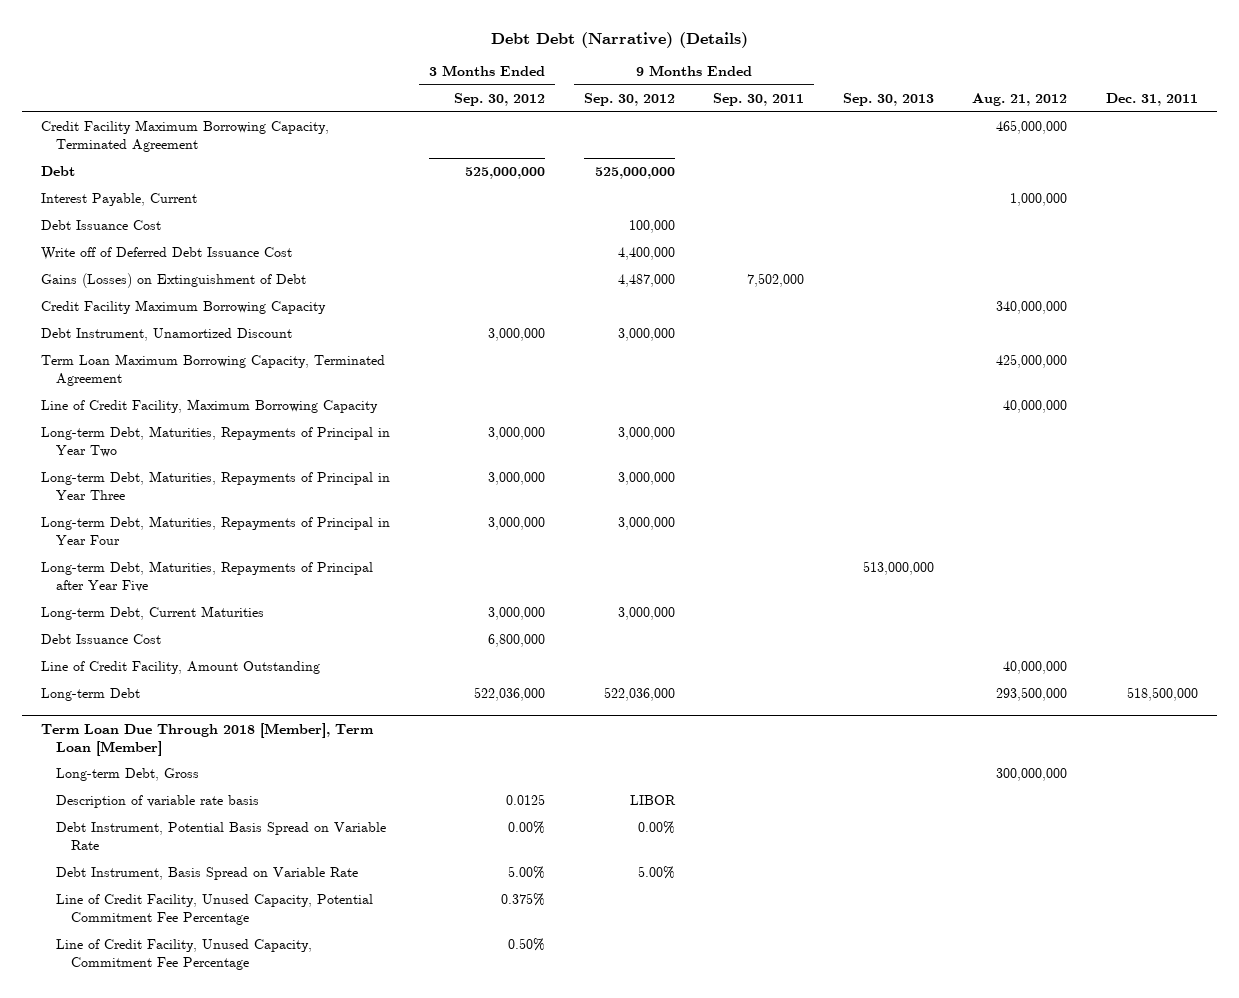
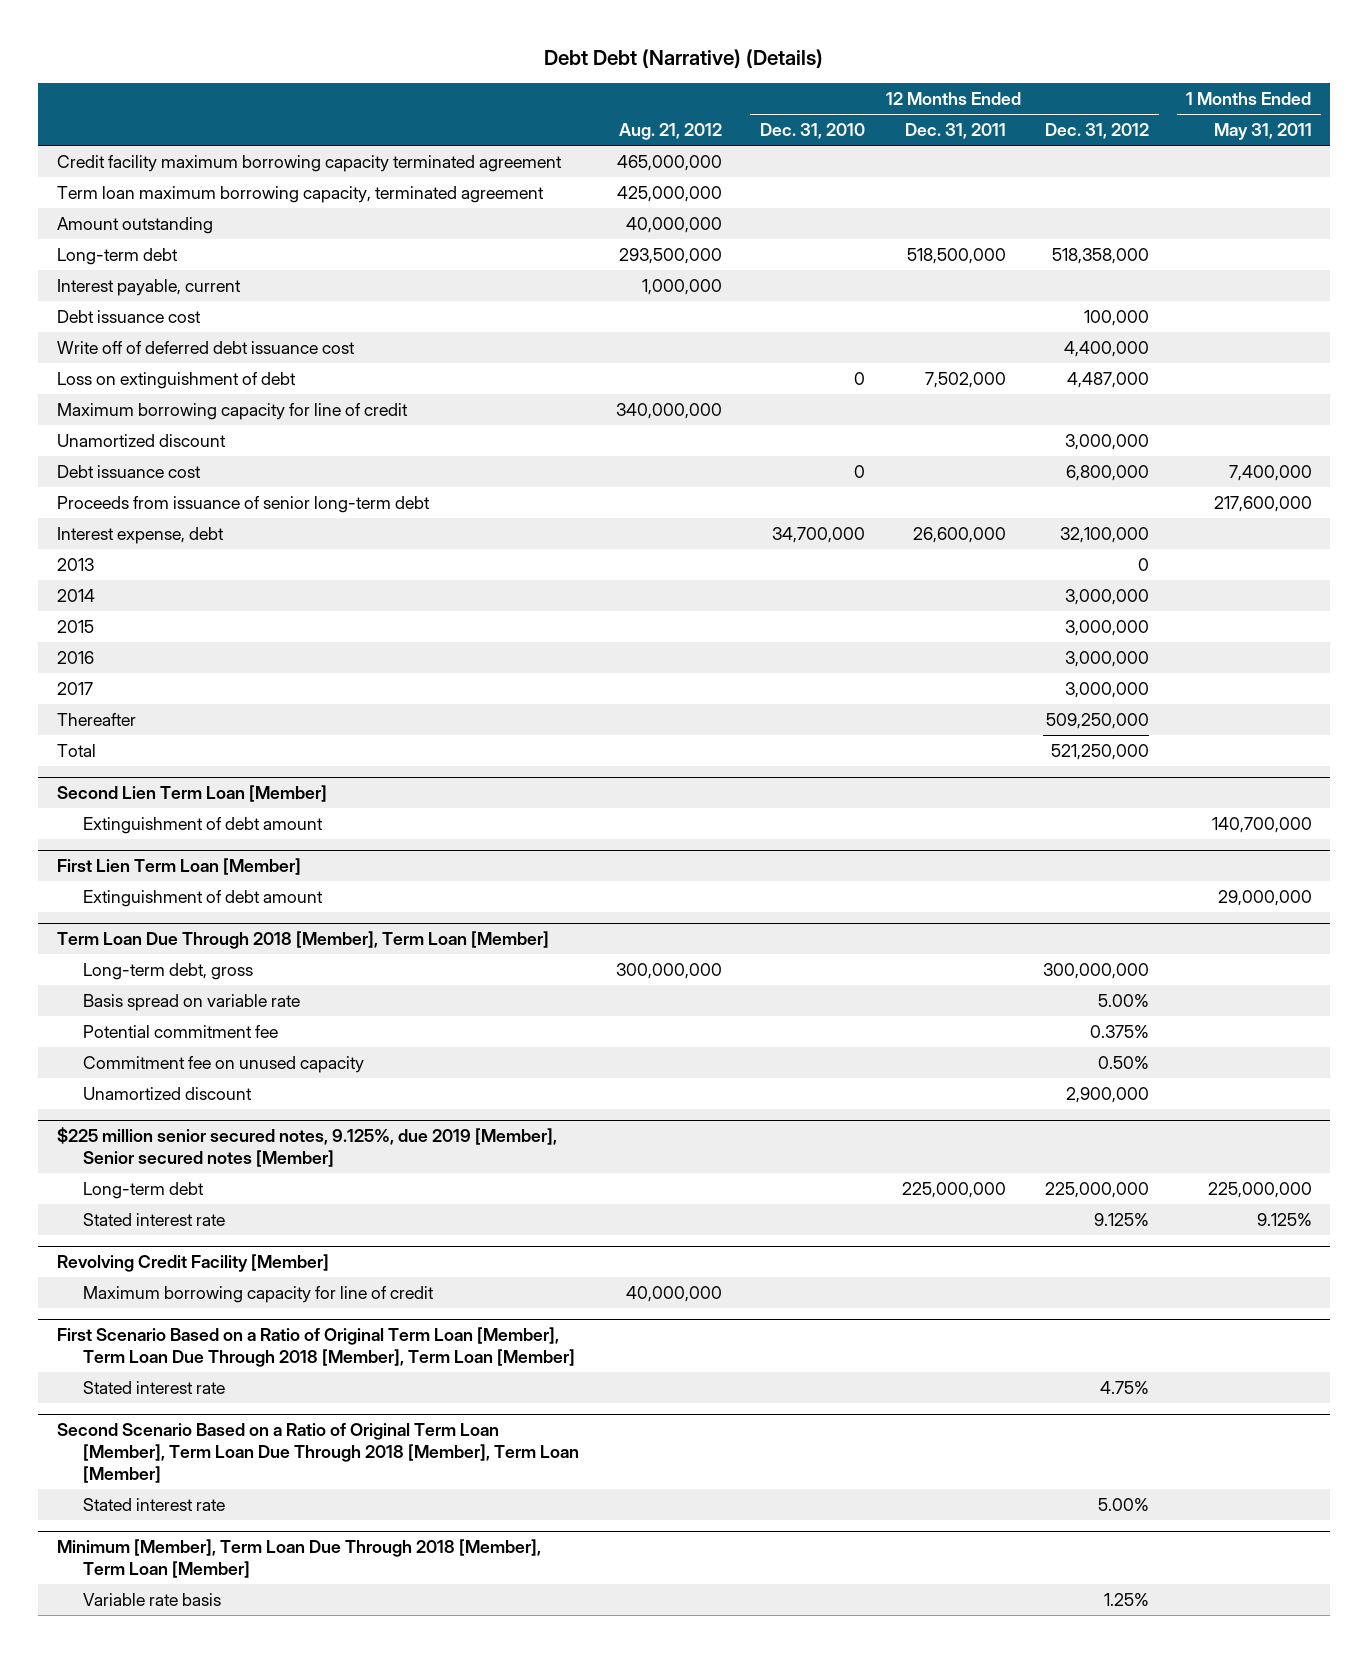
- | 3 Months Ended Sep. 30, 2012 | 9 Months Ended Sep. 30, 2012 | 9 Months Ended Sep. 30, 2011 | Sep. 30, 2013 | Aug. 21, 2012 | Dec. 31, 2011
+ | Aug. 21, 2012 | 12 Months Ended Dec. 31, 2010 | 12 Months Ended Dec. 31, 2011 | 12 Months Ended Dec. 31, 2012 | 1 Months Ended May 31, 2011
- Credit Facility Maximum Borrowing Capacity, Terminated Agreement | | | | | 465,000,000 |
- Debt | 525,000,000 | 525,000,000 | | | |
- Interest Payable, Current | | | | | 1,000,000 |
- Debt Issuance Cost | | 100,000 | | | |
- Write off of Deferred Debt Issuance Cost | | 4,400,000 | | | |
- Gains (Losses) on Extinguishment of Debt | | 4,487,000 | 7,502,000 | | |
- Credit Facility Maximum Borrowing Capacity | | | | | 340,000,000 |
- Debt Instrument, Unamortized Discount | 3,000,000 | 3,000,000 | | | |
- Term Loan Maximum Borrowing Capacity, Terminated Agreement | | | | | 425,000,000 |
- Line of Credit Facility, Maximum Borrowing Capacity | | | | | 40,000,000 |
- Long-term Debt, Maturities, Repayments of Principal in Year Two | 3,000,000 | 3,000,000 | | | |
- Long-term Debt, Maturities, Repayments of Principal in Year Three | 3,000,000 | 3,000,000 | | | |
- Long-term Debt, Maturities, Repayments of Principal in Year Four | 3,000,000 | 3,000,000 | | | |
- Long-term Debt, Maturities, Repayments of Principal after Year Five | | | | 513,000,000 | |
- Long-term Debt, Current Maturities | 3,000,000 | 3,000,000 | | | |
- Debt Issuance Cost | 6,800,000 | | | | |
- Line of Credit Facility, Amount Outstanding | | | | | 40,000,000 |
- Long-term Debt | 522,036,000 | 522,036,000 | | | 293,500,000 | 518,500,000
+ Credit facility maximum borrowing capacity terminated agreement | 465,000,000 | | | |
+ Term loan maximum borrowing capacity, terminated agreement | 425,000,000 | | | |
+ Amount outstanding | 40,000,000 | | | |
+ Long-term debt | 293,500,000 | | 518,500,000 | 518,358,000 |
+ Interest payable, current | 1,000,000 | | | |
+ Debt issuance cost | | | | 100,000 |
+ Write off of deferred debt issuance cost | | | | 4,400,000 |
+ Loss on extinguishment of debt | | 0 | 7,502,000 | 4,487,000 |
+ Maximum borrowing capacity for line of credit | 340,000,000 | | | |
+ Unamortized discount | | | | 3,000,000 |
+ Debt issuance cost | | 0 | | 6,800,000 | 7,400,000
+ Proceeds from issuance of senior long-term debt | | | | | 217,600,000
+ Interest expense, debt | | 34,700,000 | 26,600,000 | 32,100,000 |
+ 2013 | | | | 0 |
+ 2014 | | | | 3,000,000 |
+ 2015 | | | | 3,000,000 |
+ 2016 | | | | 3,000,000 |
+ 2017 | | | | 3,000,000 |
+ Thereafter | | | | 509,250,000 |
+ Total | | | | 521,250,000 |
+ Second Lien Term Loan [Member]
+ Extinguishment of debt amount | | | | | 140,700,000
+ First Lien Term Loan [Member]
+ Extinguishment of debt amount | | | | | 29,000,000
@ Term Loan Due Through 2018 [Member], Term Loan [Member]
- Long-term Debt, Gross | | | | | 300,000,000 |
- Description of variable rate basis | 0.0125 | LIBOR | | | |
- Debt Instrument, Potential Basis Spread on Variable Rate | 0.00% | 0.00% | | | |
- Debt Instrument, Basis Spread on Variable Rate | 5.00% | 5.00% | | | |
- Line of Credit Facility, Unused Capacity, Potential Commitment Fee Percentage | 0.375% | | | | |
- Line of Credit Facility, Unused Capacity, Commitment Fee Percentage | 0.50% | | | | |
+ Long-term debt, gross | 300,000,000 | | | 300,000,000 |
+ Basis spread on variable rate | | | | 5.00% |
+ Potential commitment fee | | | | 0.375% |
+ Commitment fee on unused capacity | | | | 0.50% |
+ Unamortized discount | | | | 2,900,000 |
+ $225 million senior secured notes, 9.125%, due 2019 [Member], Senior secured notes [Member]
+ Long-term debt | | | 225,000,000 | 225,000,000 | 225,000,000
+ Stated interest rate | | | | 9.125% | 9.125%
+ Revolving Credit Facility [Member]
+ Maximum borrowing capacity for line of credit | 40,000,000 | | | |
+ First Scenario Based on a Ratio of Original Term Loan [Member], Term Loan Due Through 2018 [Member], Term Loan [Member]
+ Stated interest rate | | | | 4.75% |
+ Second Scenario Based on a Ratio of Original Term Loan [Member], Term Loan Due Through 2018 [Member], Term Loan [Member]
+ Stated interest rate | | | | 5.00% |
+ Minimum [Member], Term Loan Due Through 2018 [Member], Term Loan [Member]
+ Variable rate basis | | | | 1.25% |

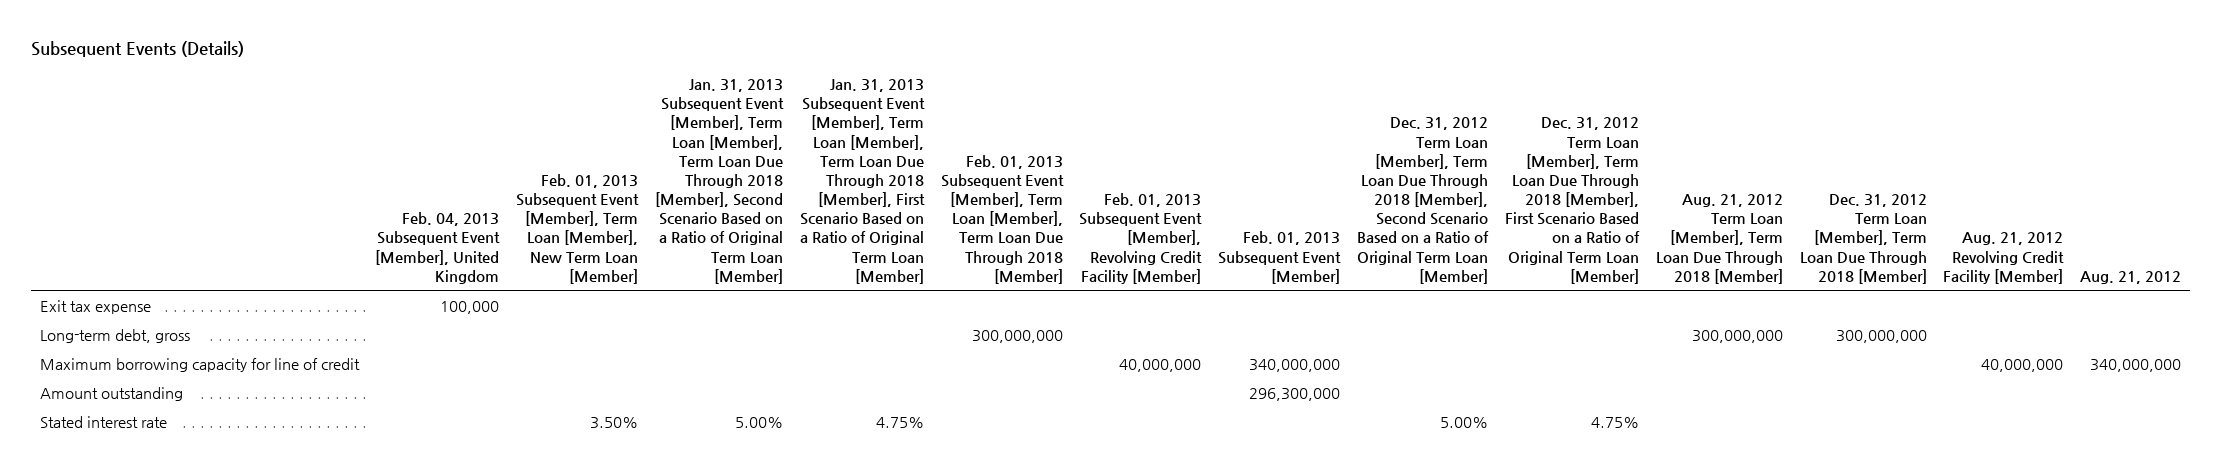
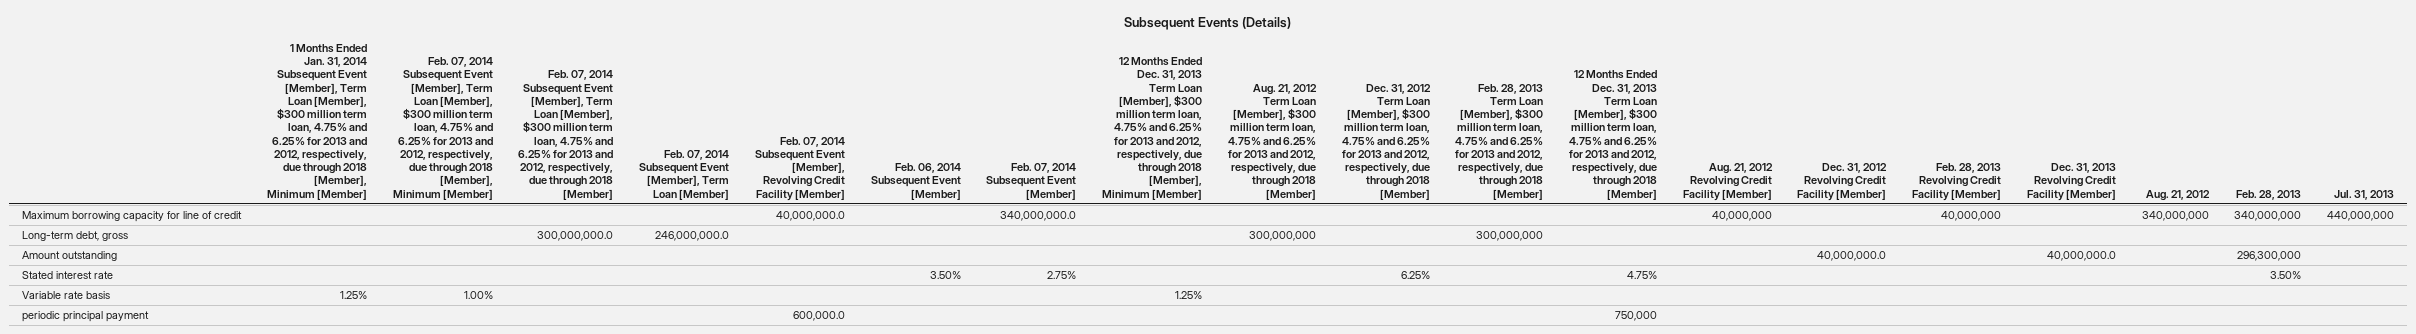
- | Feb. 04, 2013 Subsequent Event [Member], United Kingdom | Feb. 01, 2013 Subsequent Event [Member], Term Loan [Member], New Term Loan [Member] | Jan. 31, 2013 Subsequent Event [Member], Term Loan [Member], Term Loan Due Through 2018 [Member], Second Scenario Based on a Ratio of Original Term Loan [Member] | Jan. 31, 2013 Subsequent Event [Member], Term Loan [Member], Term Loan Due Through 2018 [Member], First Scenario Based on a Ratio of Original Term Loan [Member] | Feb. 01, 2013 Subsequent Event [Member], Term Loan [Member], Term Loan Due Through 2018 [Member] | Feb. 01, 2013 Subsequent Event [Member], Revolving Credit Facility [Member] | Feb. 01, 2013 Subsequent Event [Member] | Dec. 31, 2012 Term Loan [Member], Term Loan Due Through 2018 [Member], Second Scenario Based on a Ratio of Original Term Loan [Member] | Dec. 31, 2012 Term Loan [Member], Term Loan Due Through 2018 [Member], First Scenario Based on a Ratio of Original Term Loan [Member] | Aug. 21, 2012 Term Loan [Member], Term Loan Due Through 2018 [Member] | Dec. 31, 2012 Term Loan [Member], Term Loan Due Through 2018 [Member] | Aug. 21, 2012 Revolving Credit Facility [Member] | Aug. 21, 2012
+ | 1 Months Ended Jan. 31, 2014 Subsequent Event [Member], Term Loan [Member], $300 million term loan, 4.75% and 6.25% for 2013 and 2012, respectively, due through 2018 [Member], Minimum [Member] | Feb. 07, 2014 Subsequent Event [Member], Term Loan [Member], $300 million term loan, 4.75% and 6.25% for 2013 and 2012, respectively, due through 2018 [Member], Minimum [Member] | Feb. 07, 2014 Subsequent Event [Member], Term Loan [Member], $300 million term loan, 4.75% and 6.25% for 2013 and 2012, respectively, due through 2018 [Member] | Feb. 07, 2014 Subsequent Event [Member], Term Loan [Member] | Feb. 07, 2014 Subsequent Event [Member], Revolving Credit Facility [Member] | Feb. 06, 2014 Subsequent Event [Member] | Feb. 07, 2014 Subsequent Event [Member] | 12 Months Ended Dec. 31, 2013 Term Loan [Member], $300 million term loan, 4.75% and 6.25% for 2013 and 2012, respectively, due through 2018 [Member], Minimum [Member] | Aug. 21, 2012 Term Loan [Member], $300 million term loan, 4.75% and 6.25% for 2013 and 2012, respectively, due through 2018 [Member] | Dec. 31, 2012 Term Loan [Member], $300 million term loan, 4.75% and 6.25% for 2013 and 2012, respectively, due through 2018 [Member] | Feb. 28, 2013 Term Loan [Member], $300 million term loan, 4.75% and 6.25% for 2013 and 2012, respectively, due through 2018 [Member] | 12 Months Ended Dec. 31, 2013 Term Loan [Member], $300 million term loan, 4.75% and 6.25% for 2013 and 2012, respectively, due through 2018 [Member] | Aug. 21, 2012 Revolving Credit Facility [Member] | Dec. 31, 2012 Revolving Credit Facility [Member] | Feb. 28, 2013 Revolving Credit Facility [Member] | Dec. 31, 2013 Revolving Credit Facility [Member] | Aug. 21, 2012 | Feb. 28, 2013 | Jul. 31, 2013
- Exit tax expense | 100,000 | | | | | | | | | | | |
moved down: Long-term debt, gross | | | 300,000,000.0 | 246,000,000.0 | | | | | 300,000,000 | | 300,000,000 | | | | | | | |
+ Variable rate basis | 1.25% | 1.00% | | | | | | 1.25% | | | | | | | | | | |
+ periodic principal payment | | | | | 600,000.0 | | | | | | | 750,000 | | | | | | |

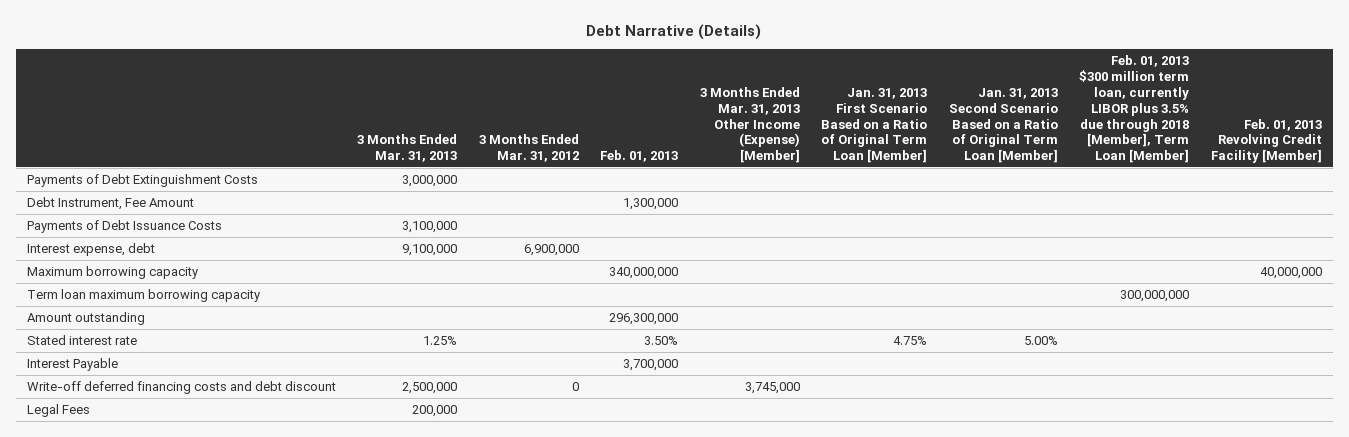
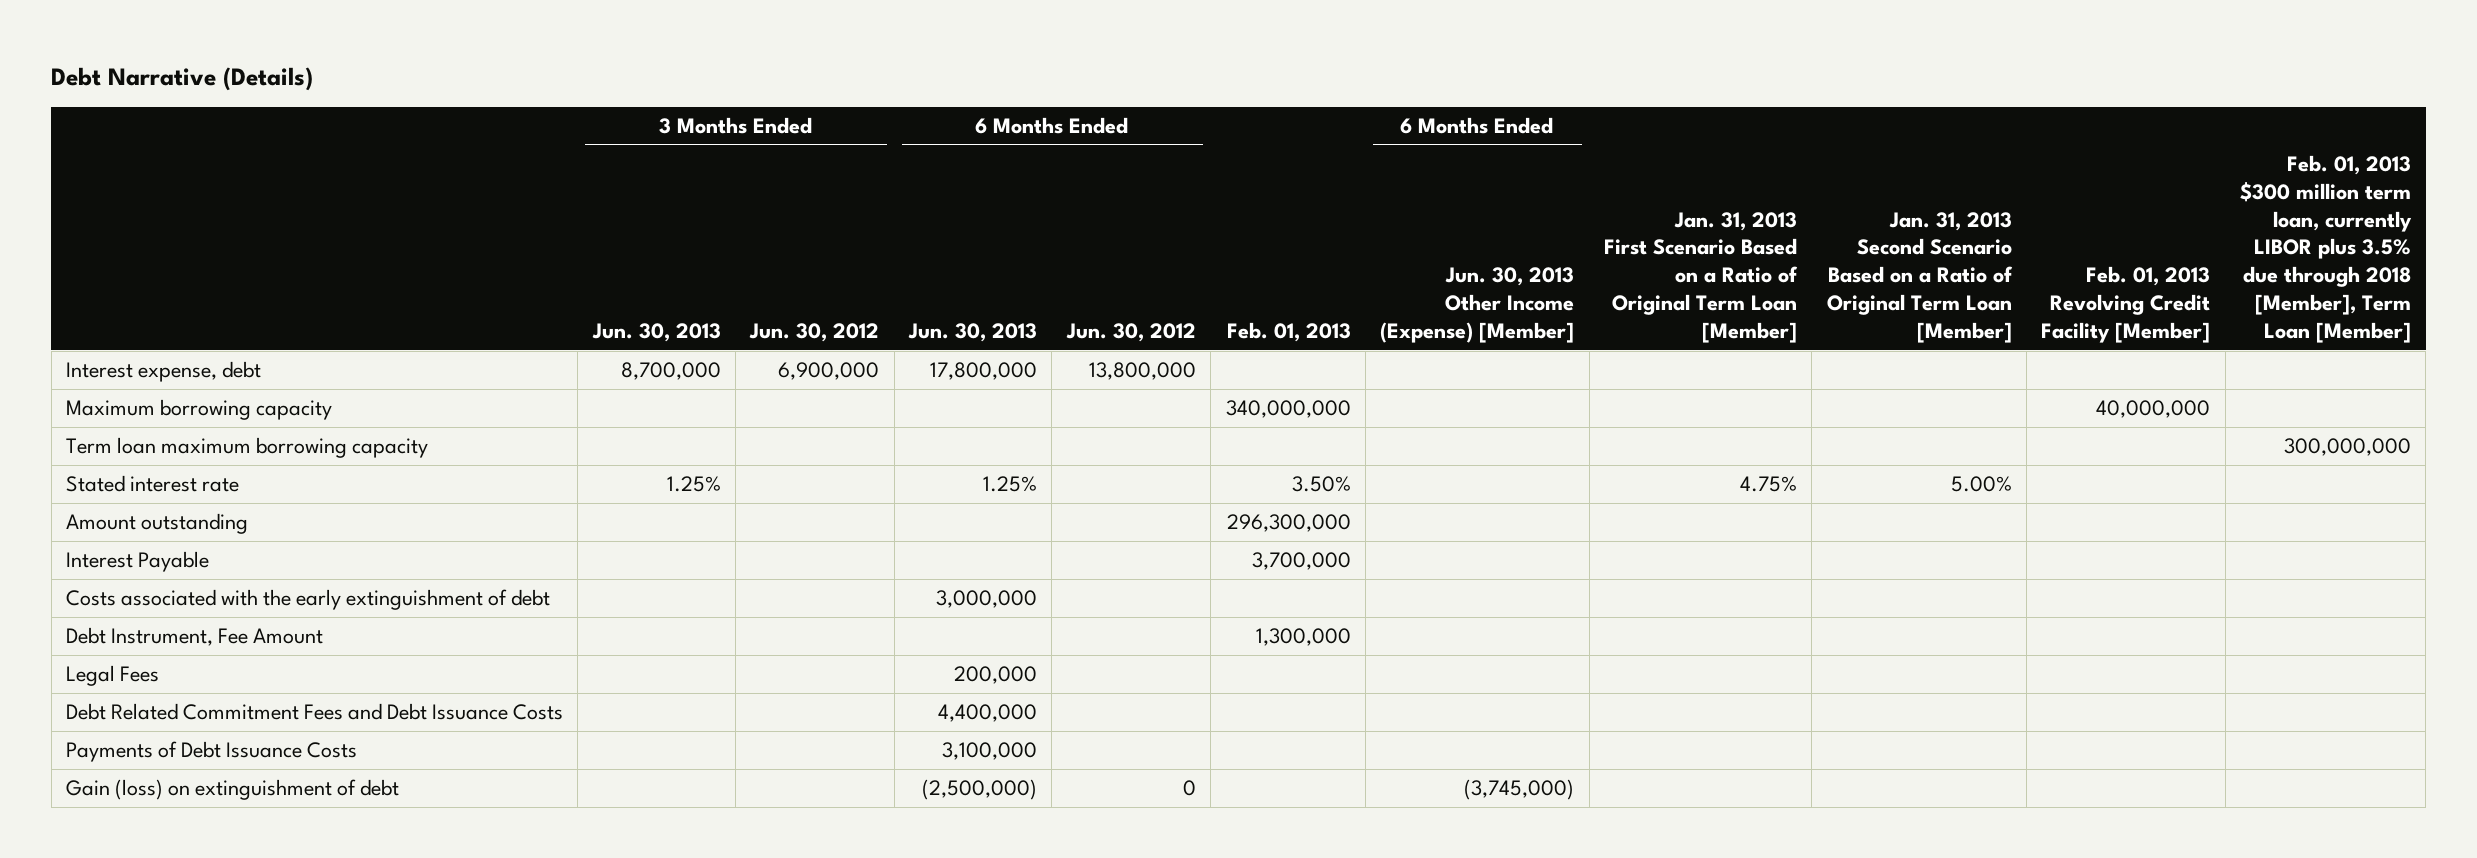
- | 3 Months Ended Mar. 31, 2013 | 3 Months Ended Mar. 31, 2012 | Feb. 01, 2013 | 3 Months Ended Mar. 31, 2013 Other Income (Expense) [Member] | Jan. 31, 2013 First Scenario Based on a Ratio of Original Term Loan [Member] | Jan. 31, 2013 Second Scenario Based on a Ratio of Original Term Loan [Member] | Feb. 01, 2013 $300 million term loan, currently LIBOR plus 3.5% due through 2018 [Member], Term Loan [Member] | Feb. 01, 2013 Revolving Credit Facility [Member]
+ | 3 Months Ended Jun. 30, 2013 | 3 Months Ended Jun. 30, 2012 | 6 Months Ended Jun. 30, 2013 | 6 Months Ended Jun. 30, 2012 | Feb. 01, 2013 | 6 Months Ended Jun. 30, 2013 Other Income (Expense) [Member] | Jan. 31, 2013 First Scenario Based on a Ratio of Original Term Loan [Member] | Jan. 31, 2013 Second Scenario Based on a Ratio of Original Term Loan [Member] | Feb. 01, 2013 Revolving Credit Facility [Member] | Feb. 01, 2013 $300 million term loan, currently LIBOR plus 3.5% due through 2018 [Member], Term Loan [Member]
- Payments of Debt Extinguishment Costs | 3,000,000 | | | | | | |
moved down: Amount outstanding | | | | | 296,300,000 | | | | |
- Write-off deferred financing costs and debt discount | 2,500,000 | 0 | | 3,745,000 | | | |
+ Costs associated with the early extinguishment of debt | | | 3,000,000 | | | | | | |
moved down: Debt Instrument, Fee Amount | | | | | 1,300,000 | | | | |
+ Debt Related Commitment Fees and Debt Issuance Costs | | | 4,400,000 | | | | | | |
moved down: Payments of Debt Issuance Costs | | | 3,100,000 | | | | | | |
+ Gain (loss) on extinguishment of debt | | | (2,500,000) | 0 | | (3,745,000) | | | |

